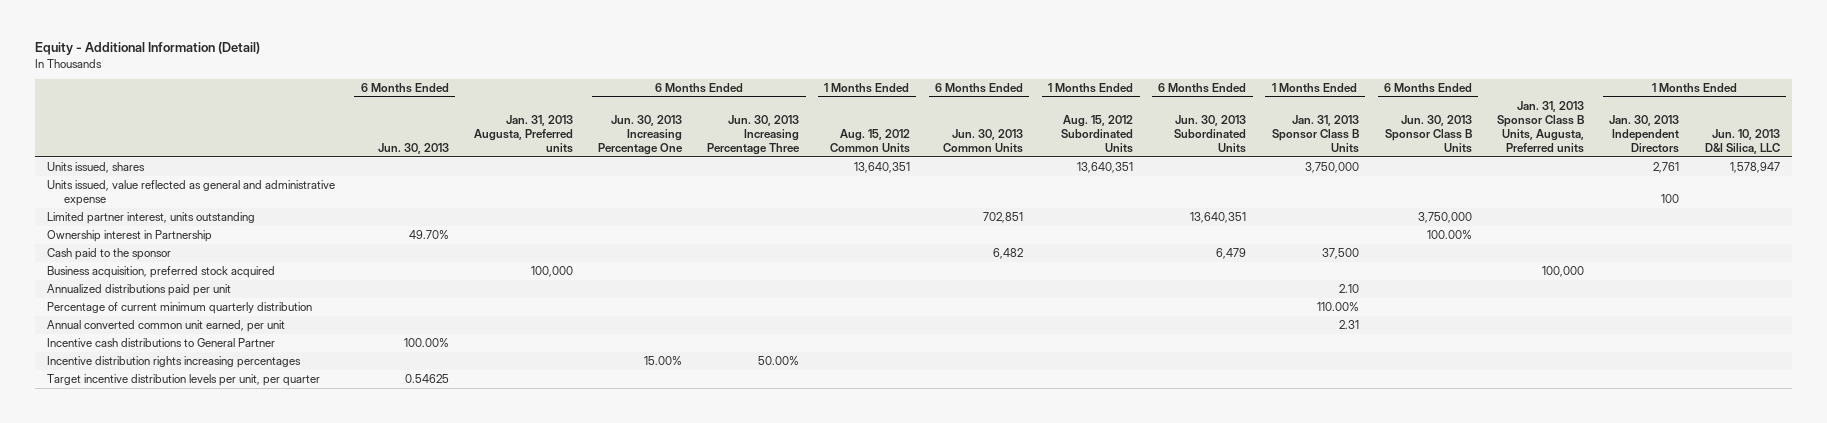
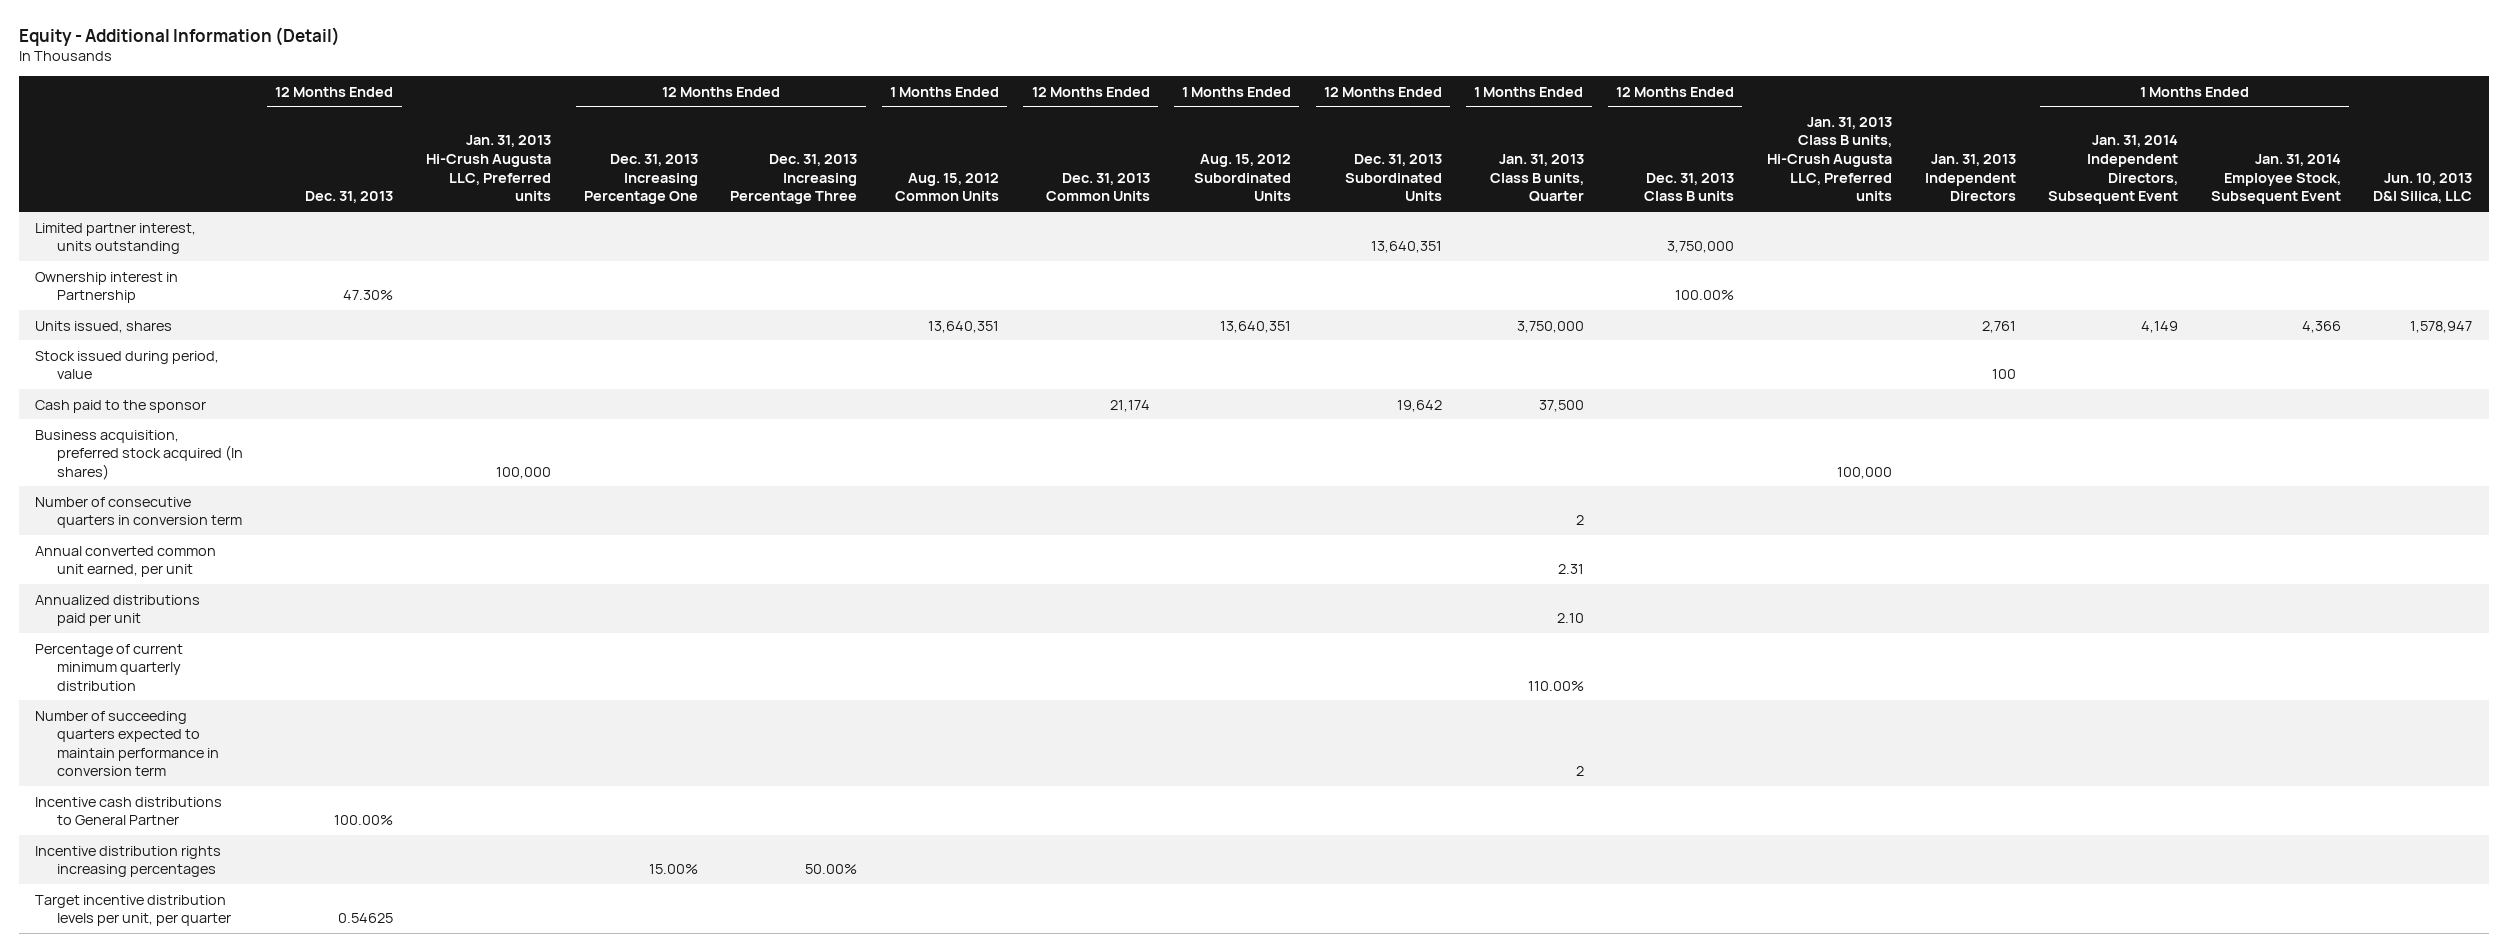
- | 6 Months Ended Jun. 30, 2013 | Jan. 31, 2013 Augusta, Preferred units | 6 Months Ended Jun. 30, 2013 Increasing Percentage One | 6 Months Ended Jun. 30, 2013 Increasing Percentage Three | 1 Months Ended Aug. 15, 2012 Common Units | 6 Months Ended Jun. 30, 2013 Common Units | 1 Months Ended Aug. 15, 2012 Subordinated Units | 6 Months Ended Jun. 30, 2013 Subordinated Units | 1 Months Ended Jan. 31, 2013 Sponsor Class B Units | 6 Months Ended Jun. 30, 2013 Sponsor Class B Units | Jan. 31, 2013 Sponsor Class B Units, Augusta, Preferred units | 1 Months Ended Jan. 30, 2013 Independent Directors | 1 Months Ended Jun. 10, 2013 D&I Silica, LLC
+ | 12 Months Ended Dec. 31, 2013 | Jan. 31, 2013 Hi-Crush Augusta LLC, Preferred units | 12 Months Ended Dec. 31, 2013 Increasing Percentage One | 12 Months Ended Dec. 31, 2013 Increasing Percentage Three | 1 Months Ended Aug. 15, 2012 Common Units | 12 Months Ended Dec. 31, 2013 Common Units | 1 Months Ended Aug. 15, 2012 Subordinated Units | 12 Months Ended Dec. 31, 2013 Subordinated Units | 1 Months Ended Jan. 31, 2013 Class B units, Quarter | 12 Months Ended Dec. 31, 2013 Class B units | Jan. 31, 2013 Class B units, Hi-Crush Augusta LLC, Preferred units | Jan. 31, 2013 Independent Directors | 1 Months Ended Jan. 31, 2014 Independent Directors, Subsequent Event | 1 Months Ended Jan. 31, 2014 Employee Stock, Subsequent Event | Jun. 10, 2013 D&I Silica, LLC
- Units issued, value reflected as general and administrative expense | | | | | | | | | | | | 100 |
moved down: Units issued, shares | | | | | 13,640,351 | | 13,640,351 | | 3,750,000 | | | 2,761 | 4,149 | 4,366 | 1,578,947
+ Stock issued during period, value | | | | | | | | | | | | 100 | | |
- Business acquisition, preferred stock acquired | | 100,000 | | | | | | | | | 100,000 | |
+ Business acquisition, preferred stock acquired (In shares) | | 100,000 | | | | | | | | | 100,000 | | | |
+ Number of consecutive quarters in conversion term | | | | | | | | | 2 | | | | | |
moved up: Annual converted common unit earned, per unit | | | | | | | | | 2.31 | | | | | |
+ Number of succeeding quarters expected to maintain performance in conversion term | | | | | | | | | 2 | | | | | |

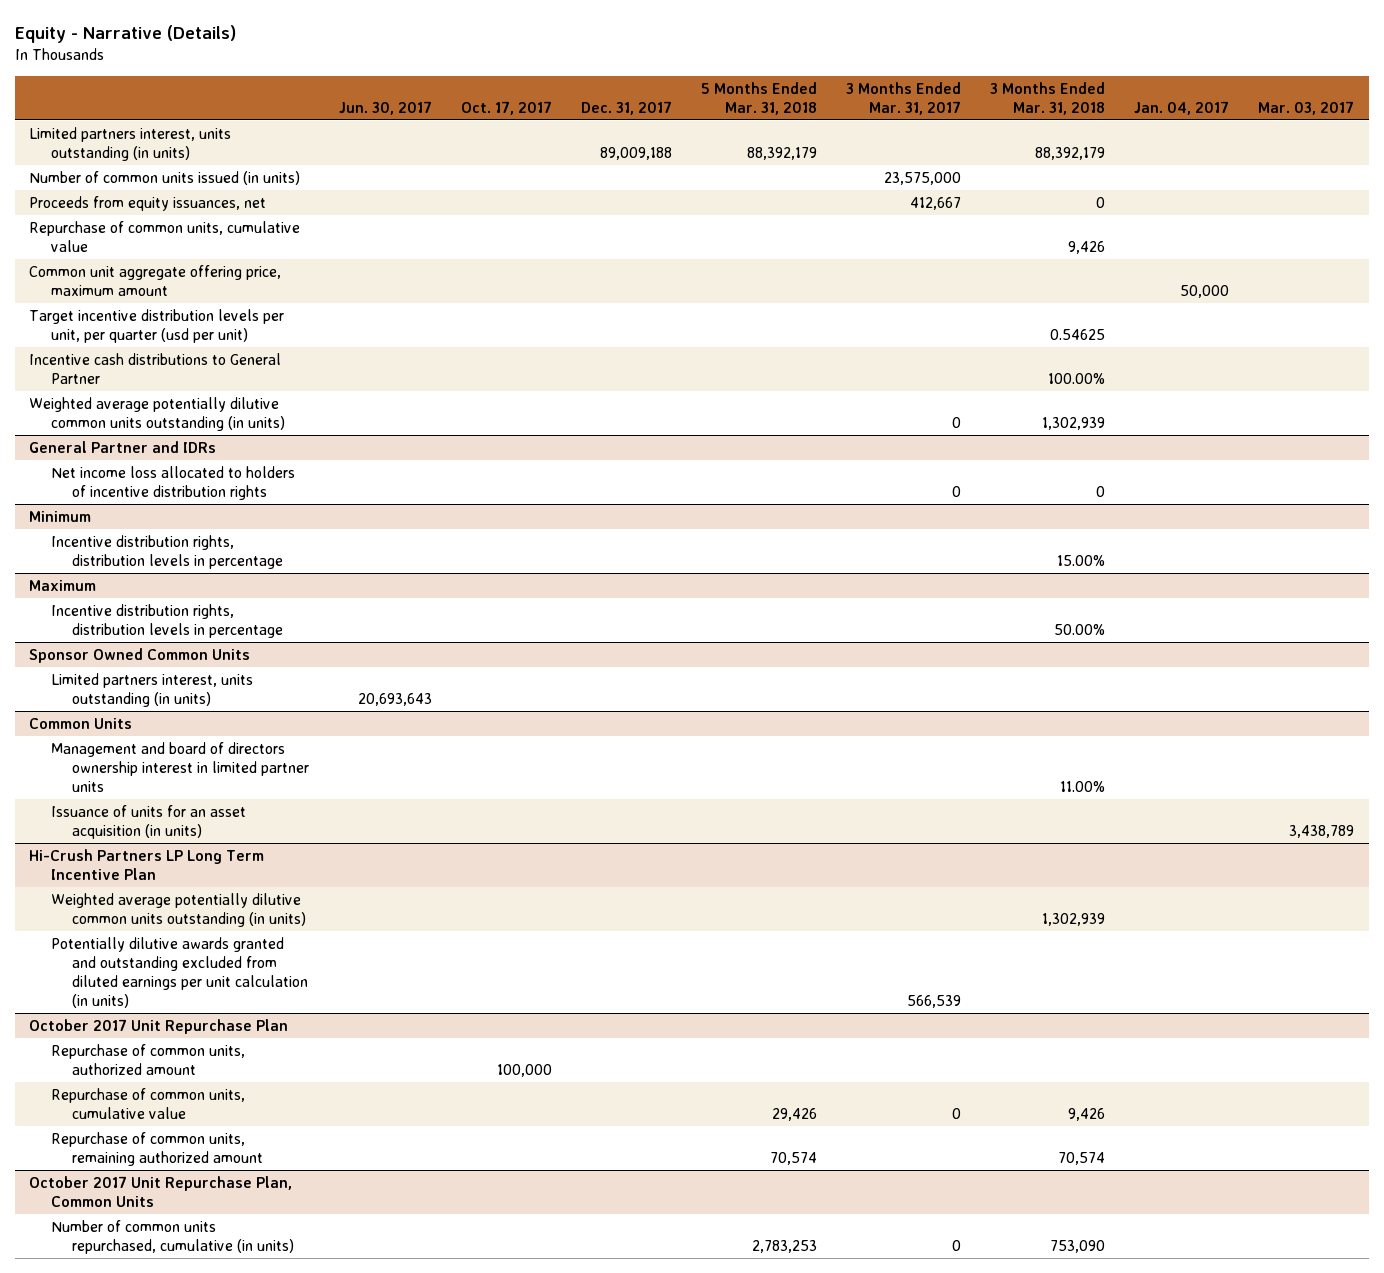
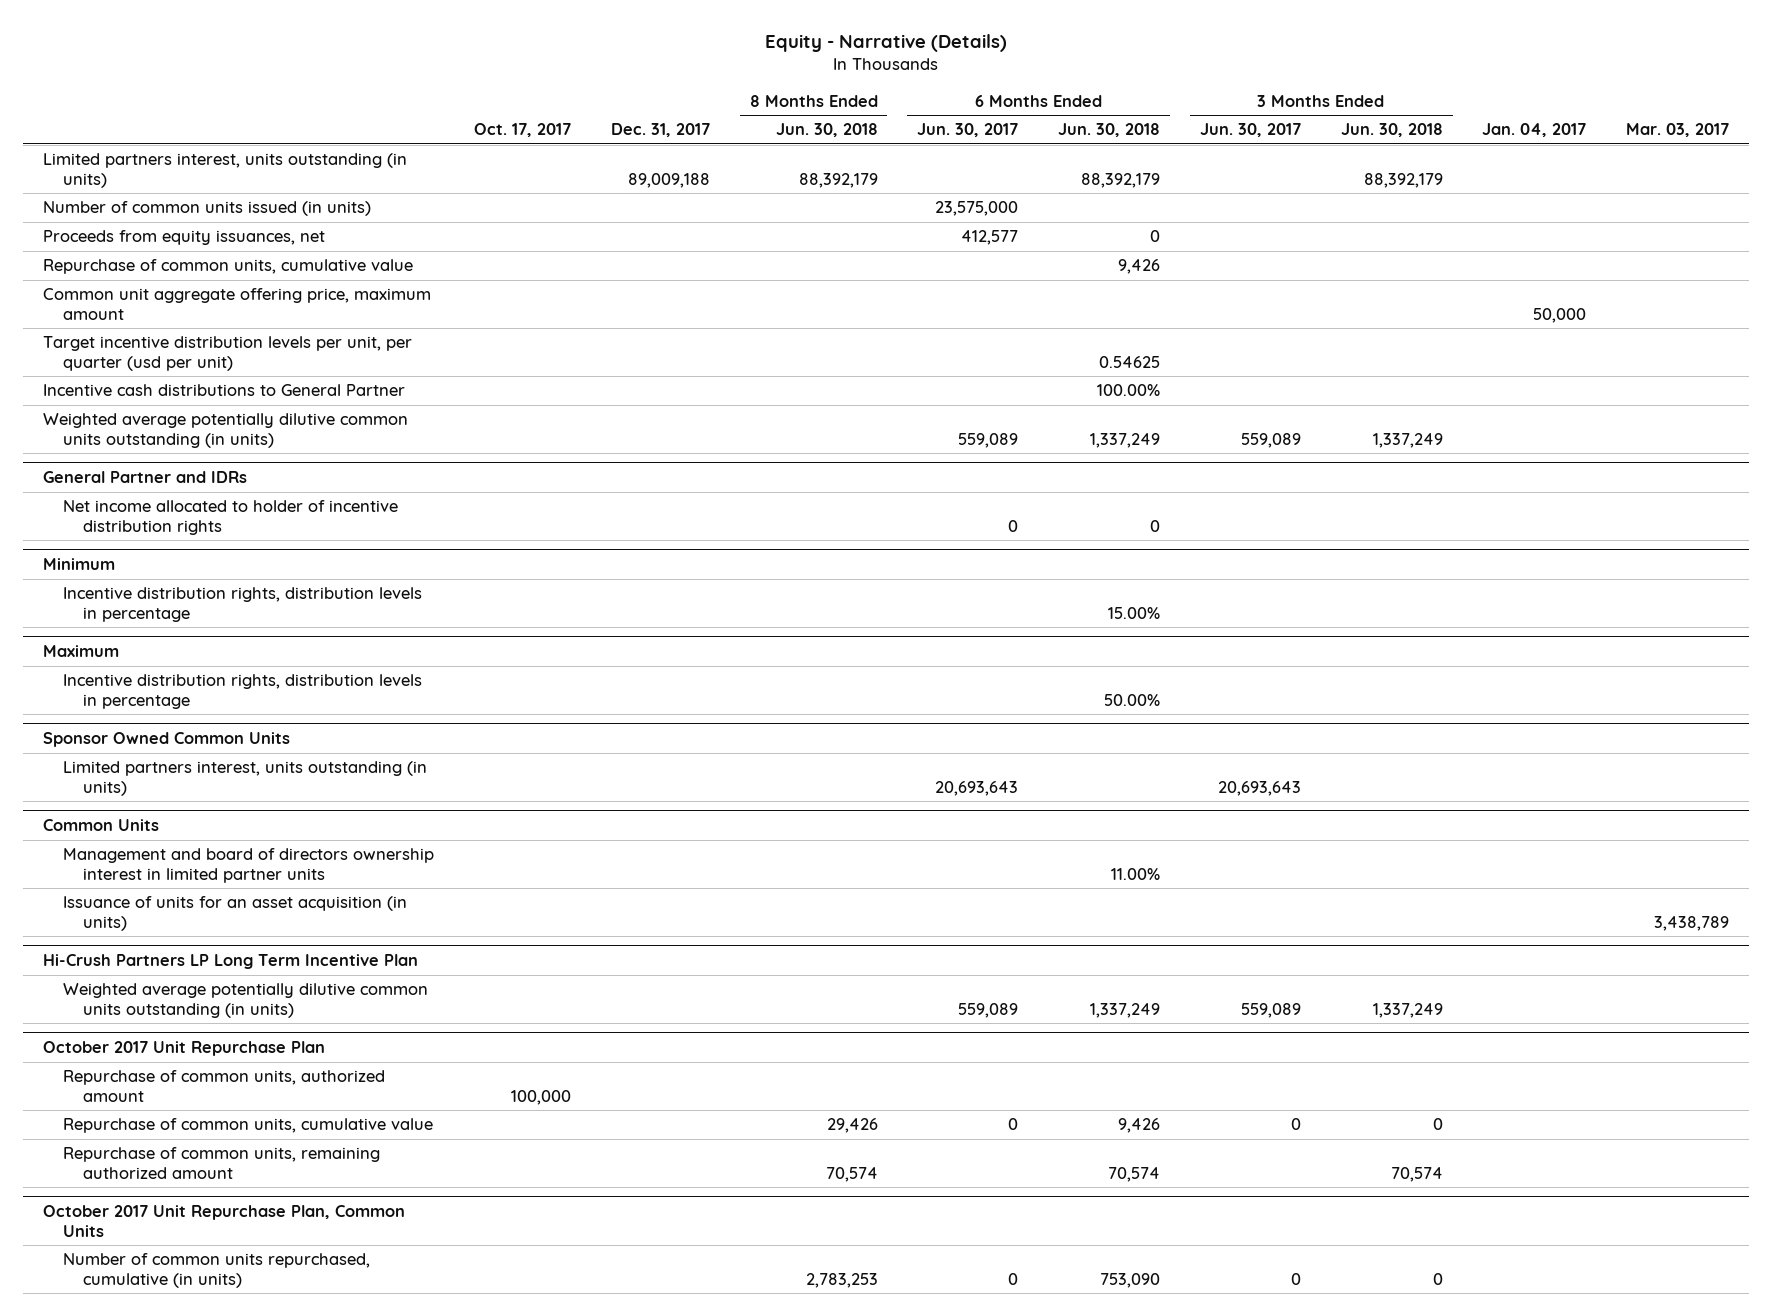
- | Jun. 30, 2017 | Oct. 17, 2017 | Dec. 31, 2017 | 5 Months Ended Mar. 31, 2018 | 3 Months Ended Mar. 31, 2017 | 3 Months Ended Mar. 31, 2018 | Jan. 04, 2017 | Mar. 03, 2017
+ | Oct. 17, 2017 | Dec. 31, 2017 | 8 Months Ended Jun. 30, 2018 | 6 Months Ended Jun. 30, 2017 | 6 Months Ended Jun. 30, 2018 | 3 Months Ended Jun. 30, 2017 | 3 Months Ended Jun. 30, 2018 | Jan. 04, 2017 | Mar. 03, 2017
@ General Partner and IDRs
- Net income loss allocated to holders of incentive distribution rights | | | | | 0 | 0 | |
+ Net income allocated to holder of incentive distribution rights | | | | 0 | 0 | | | |
@ Hi-Crush Partners LP Long Term Incentive Plan
- Potentially dilutive awards granted and outstanding excluded from diluted earnings per unit calculation (in units) | | | | | 566,539 | | |

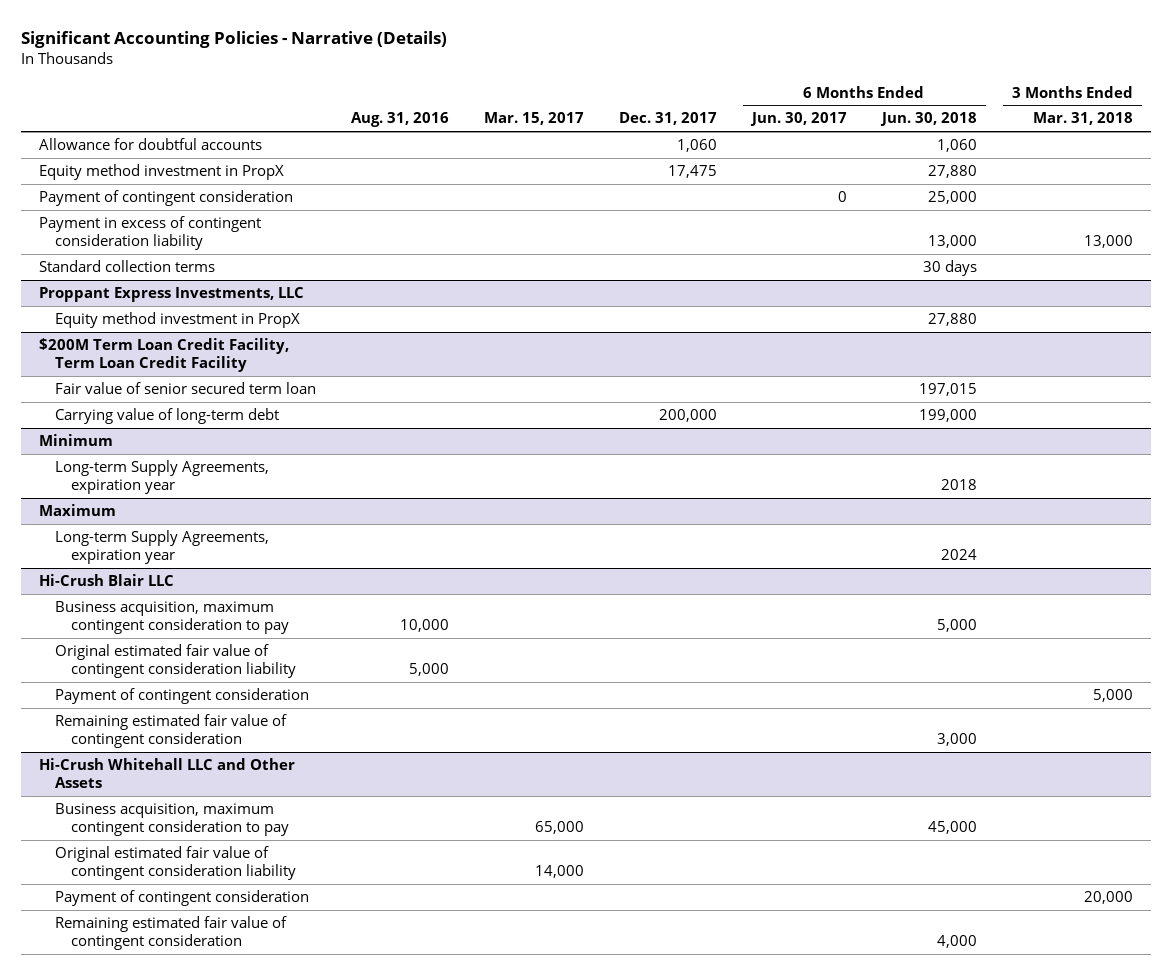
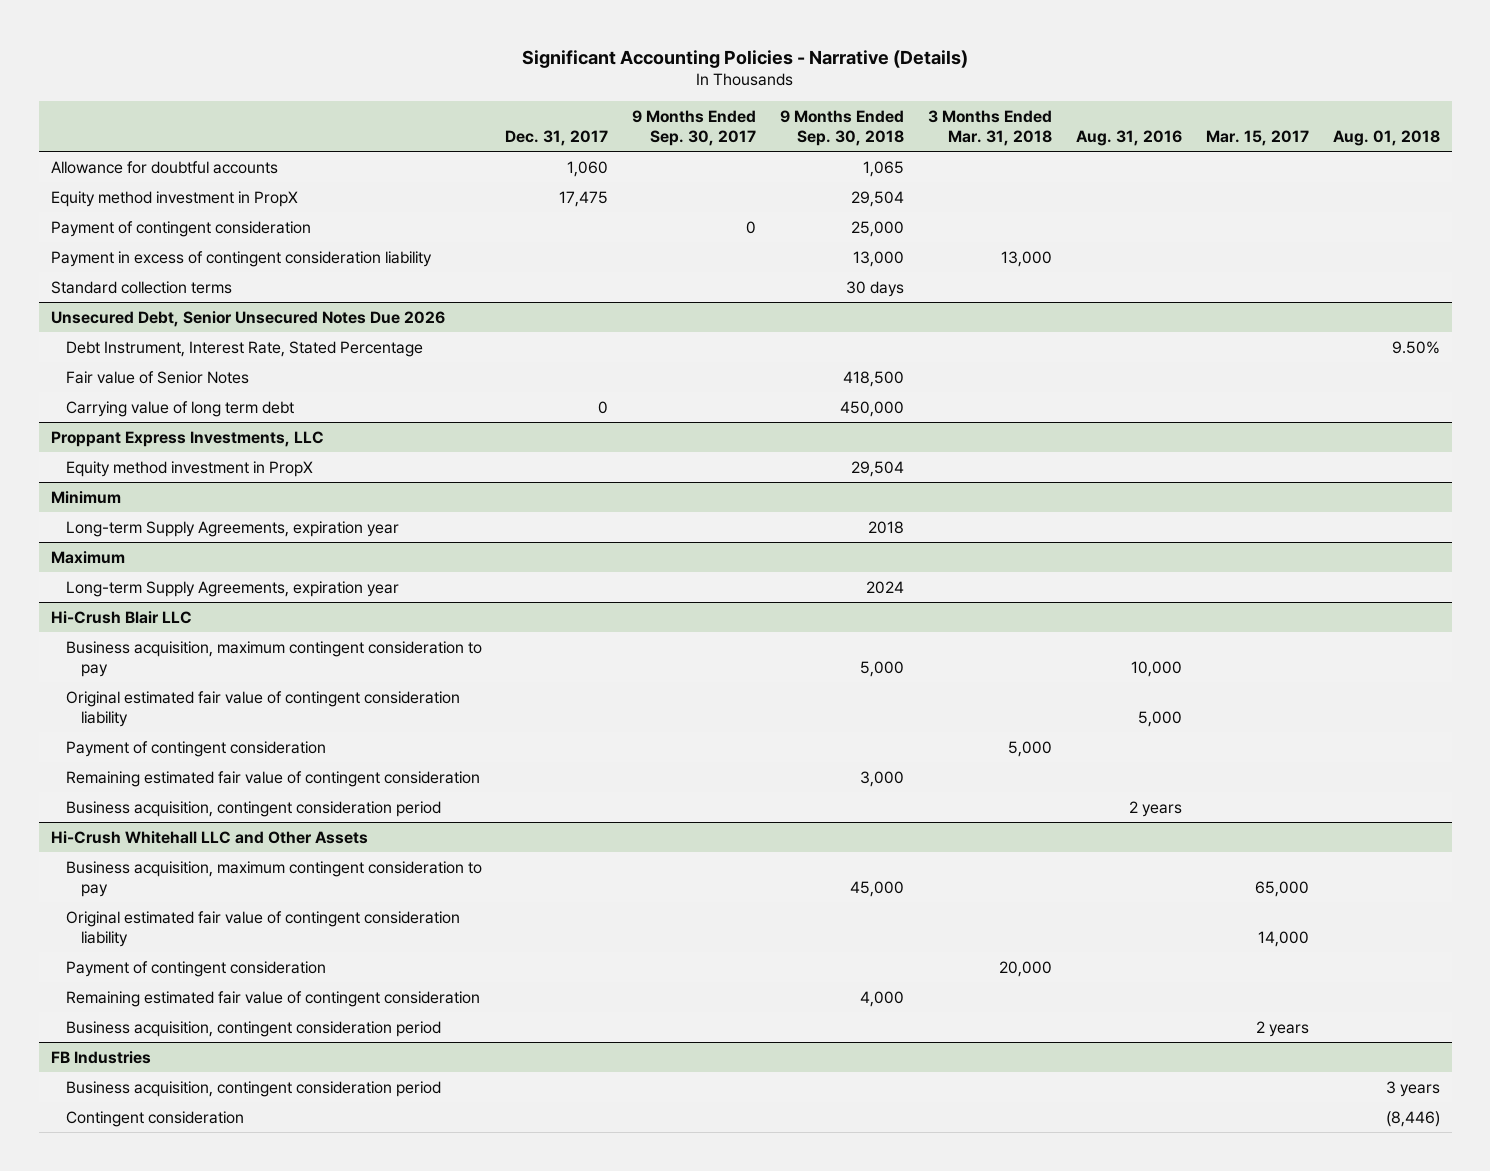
- | Aug. 31, 2016 | Mar. 15, 2017 | Dec. 31, 2017 | 6 Months Ended Jun. 30, 2017 | 6 Months Ended Jun. 30, 2018 | 3 Months Ended Mar. 31, 2018
+ | Dec. 31, 2017 | 9 Months Ended Sep. 30, 2017 | 9 Months Ended Sep. 30, 2018 | 3 Months Ended Mar. 31, 2018 | Aug. 31, 2016 | Mar. 15, 2017 | Aug. 01, 2018
+ Unsecured Debt, Senior Unsecured Notes Due 2026
+ Debt Instrument, Interest Rate, Stated Percentage | | | | | | | 9.50%
+ Fair value of Senior Notes | | | 418,500 | | | |
+ Carrying value of long term debt | 0 | | 450,000 | | | |
- $200M Term Loan Credit Facility, Term Loan Credit Facility
- Fair value of senior secured term loan | | | | | 197,015 |
- Carrying value of long-term debt | | | 200,000 | | 199,000 |
@ Hi-Crush Blair LLC
+ Business acquisition, contingent consideration period | | | | | 2 years | |
@ Hi-Crush Whitehall LLC and Other Assets
+ Business acquisition, contingent consideration period | | | | | | 2 years |
+ FB Industries
+ Business acquisition, contingent consideration period | | | | | | | 3 years
+ Contingent consideration | | | | | | | (8,446)

